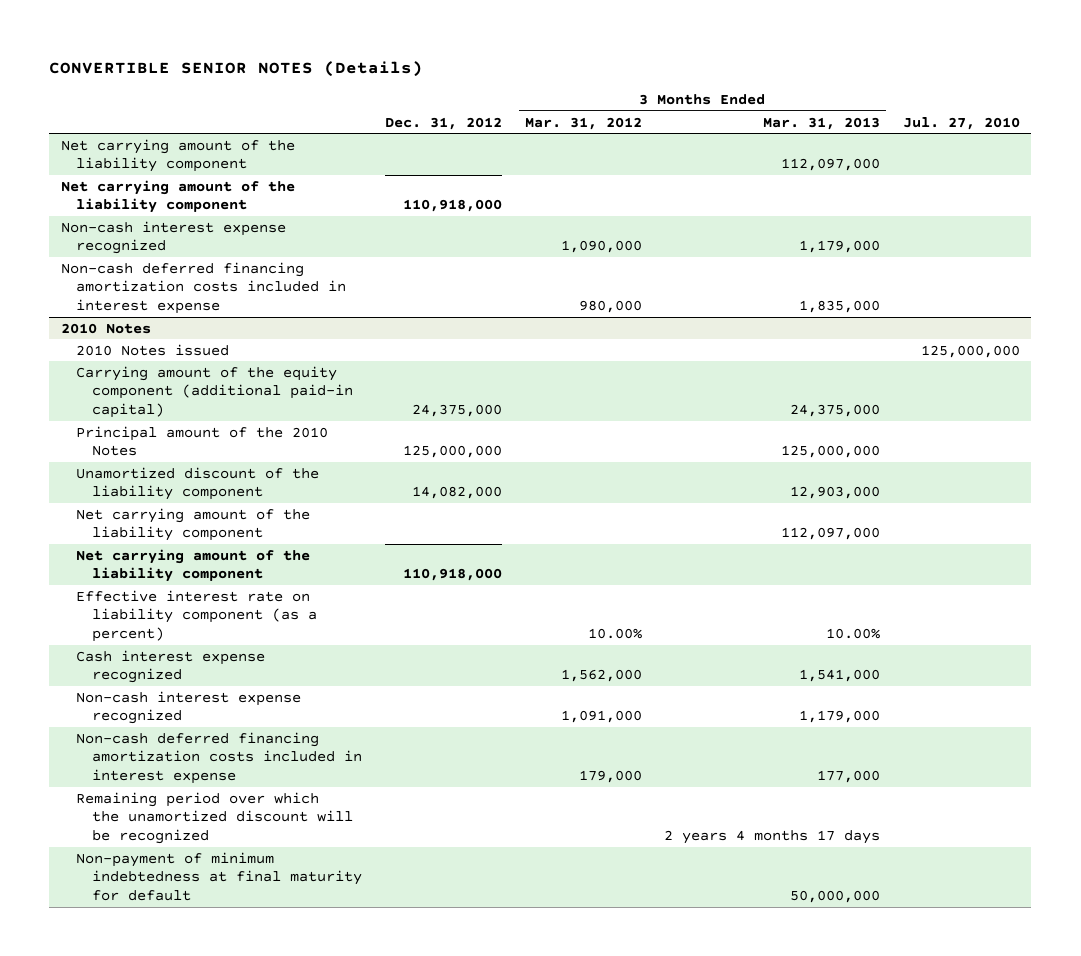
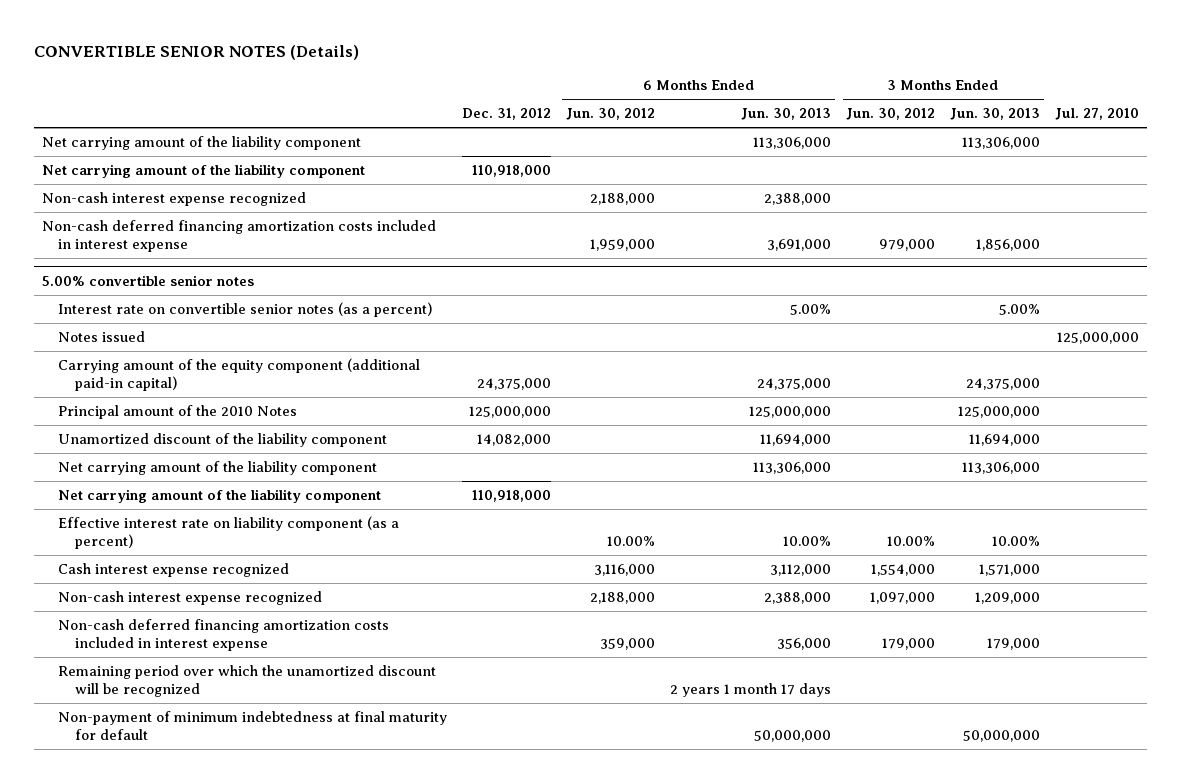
- | Dec. 31, 2012 | 3 Months Ended Mar. 31, 2012 | 3 Months Ended Mar. 31, 2013 | Jul. 27, 2010
+ | Dec. 31, 2012 | 6 Months Ended Jun. 30, 2012 | 6 Months Ended Jun. 30, 2013 | 3 Months Ended Jun. 30, 2012 | 3 Months Ended Jun. 30, 2013 | Jul. 27, 2010
- 2010 Notes
- 2010 Notes issued | | | | 125,000,000
+ 5.00% convertible senior notes
+ Interest rate on convertible senior notes (as a percent) | | | 5.00% | | 5.00% |
+ Notes issued | | | | | | 125,000,000

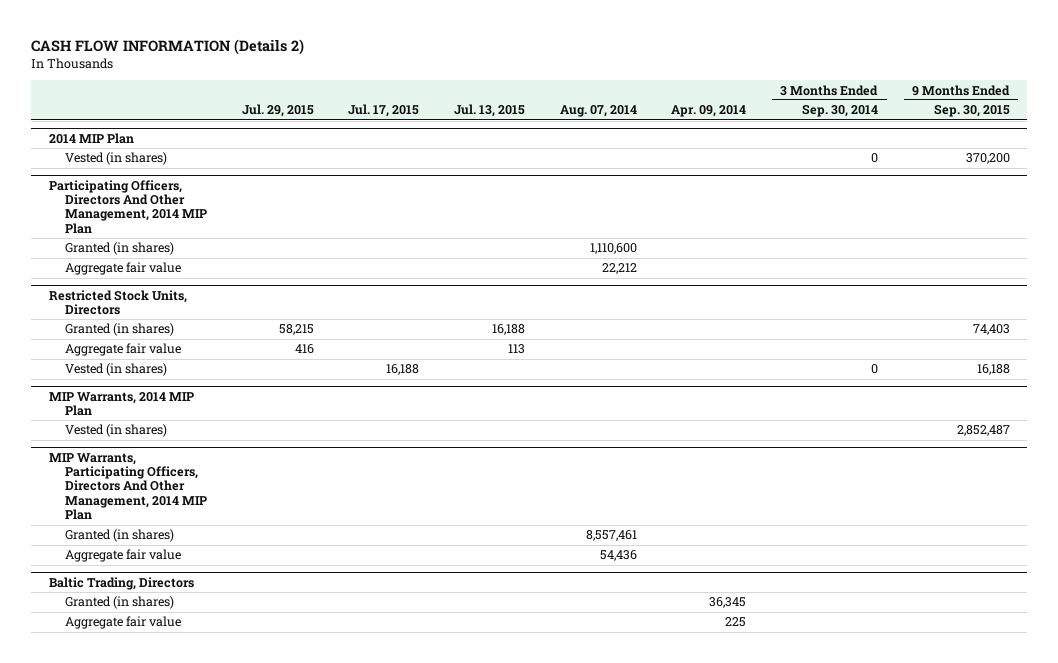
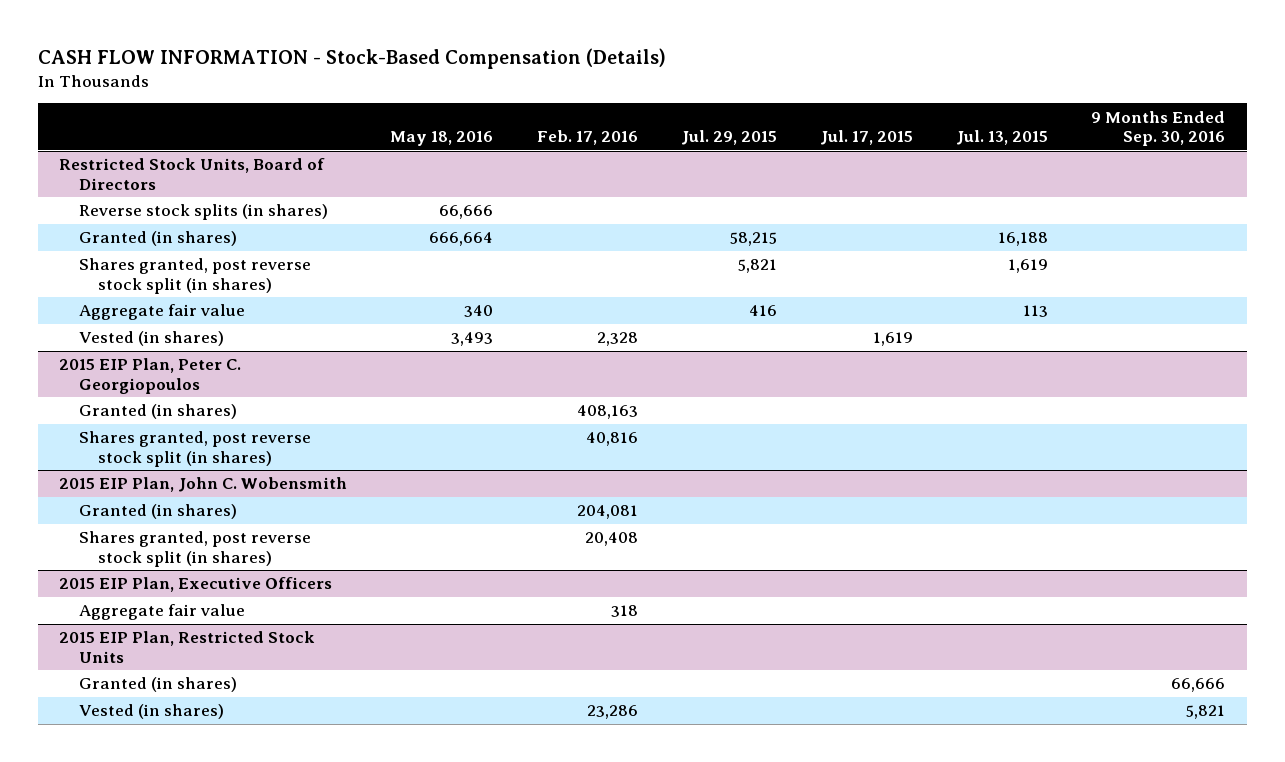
- CASH FLOW INFORMATION (Details 2)
+ CASH FLOW INFORMATION - Stock-Based Compensation (Details)
- | Jul. 29, 2015 | Jul. 17, 2015 | Jul. 13, 2015 | Aug. 07, 2014 | Apr. 09, 2014 | 3 Months Ended Sep. 30, 2014 | 9 Months Ended Sep. 30, 2015
+ | May 18, 2016 | Feb. 17, 2016 | Jul. 29, 2015 | Jul. 17, 2015 | Jul. 13, 2015 | 9 Months Ended Sep. 30, 2016
- 2014 MIP Plan
- Vested (in shares) | | | | | | 0 | 370,200
- Participating Officers, Directors And Other Management, 2014 MIP Plan
- Granted (in shares) | | | | 1,110,600 | | |
- Aggregate fair value | | | | 22,212 | | |
- Restricted Stock Units, Directors
+ Restricted Stock Units, Board of Directors
+ Reverse stock splits (in shares) | 66,666 | | | | |
+ Shares granted, post reverse stock split (in shares) | | | 5,821 | | 1,619 |
- Vested (in shares) | | 16,188 | | | | 0 | 16,188
- MIP Warrants, 2014 MIP Plan
- Vested (in shares) | | | | | | | 2,852,487
- MIP Warrants, Participating Officers, Directors And Other Management, 2014 MIP Plan
- Granted (in shares) | | | | 8,557,461 | | |
- Aggregate fair value | | | | 54,436 | | |
- Baltic Trading, Directors
- Granted (in shares) | | | | | 36,345 | |
- Aggregate fair value | | | | | 225 | |
+ Vested (in shares) | 3,493 | 2,328 | | 1,619 | |
+ 2015 EIP Plan, Peter C. Georgiopoulos
+ Granted (in shares) | | 408,163 | | | |
+ Shares granted, post reverse stock split (in shares) | | 40,816 | | | |
+ 2015 EIP Plan, John C. Wobensmith
+ Granted (in shares) | | 204,081 | | | |
+ Shares granted, post reverse stock split (in shares) | | 20,408 | | | |
+ 2015 EIP Plan, Executive Officers
+ Aggregate fair value | | 318 | | | |
+ 2015 EIP Plan, Restricted Stock Units
+ Granted (in shares) | | | | | | 66,666
+ Vested (in shares) | | 23,286 | | | | 5,821

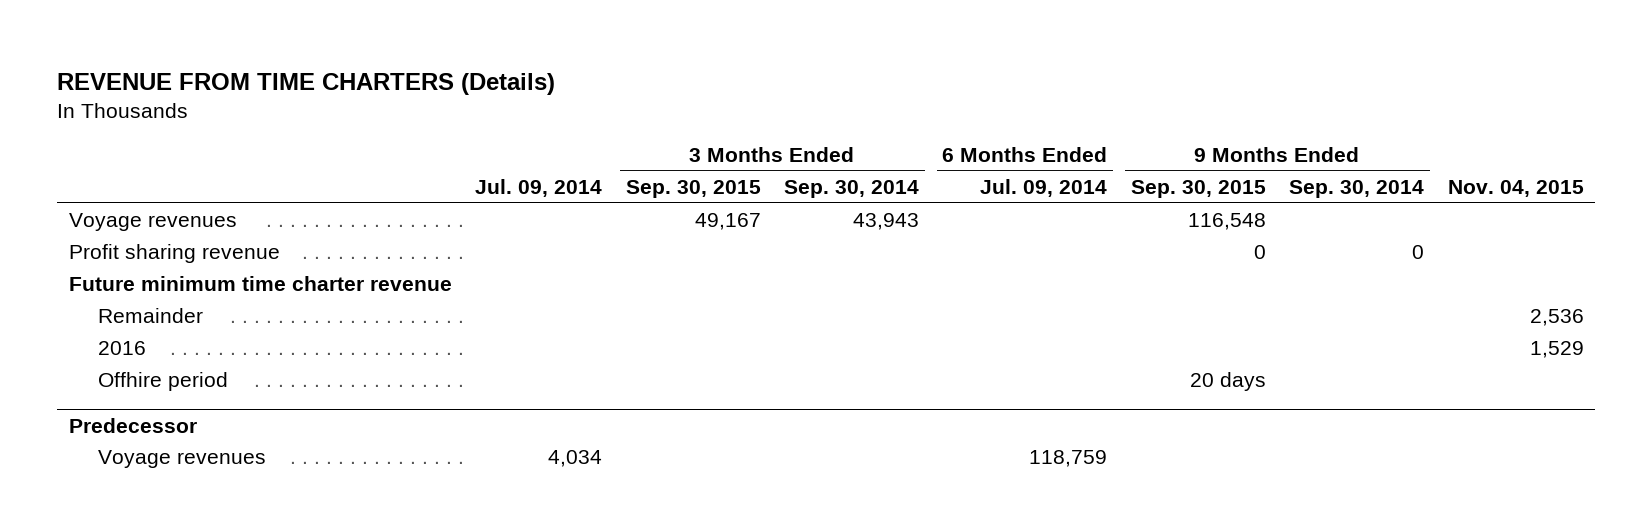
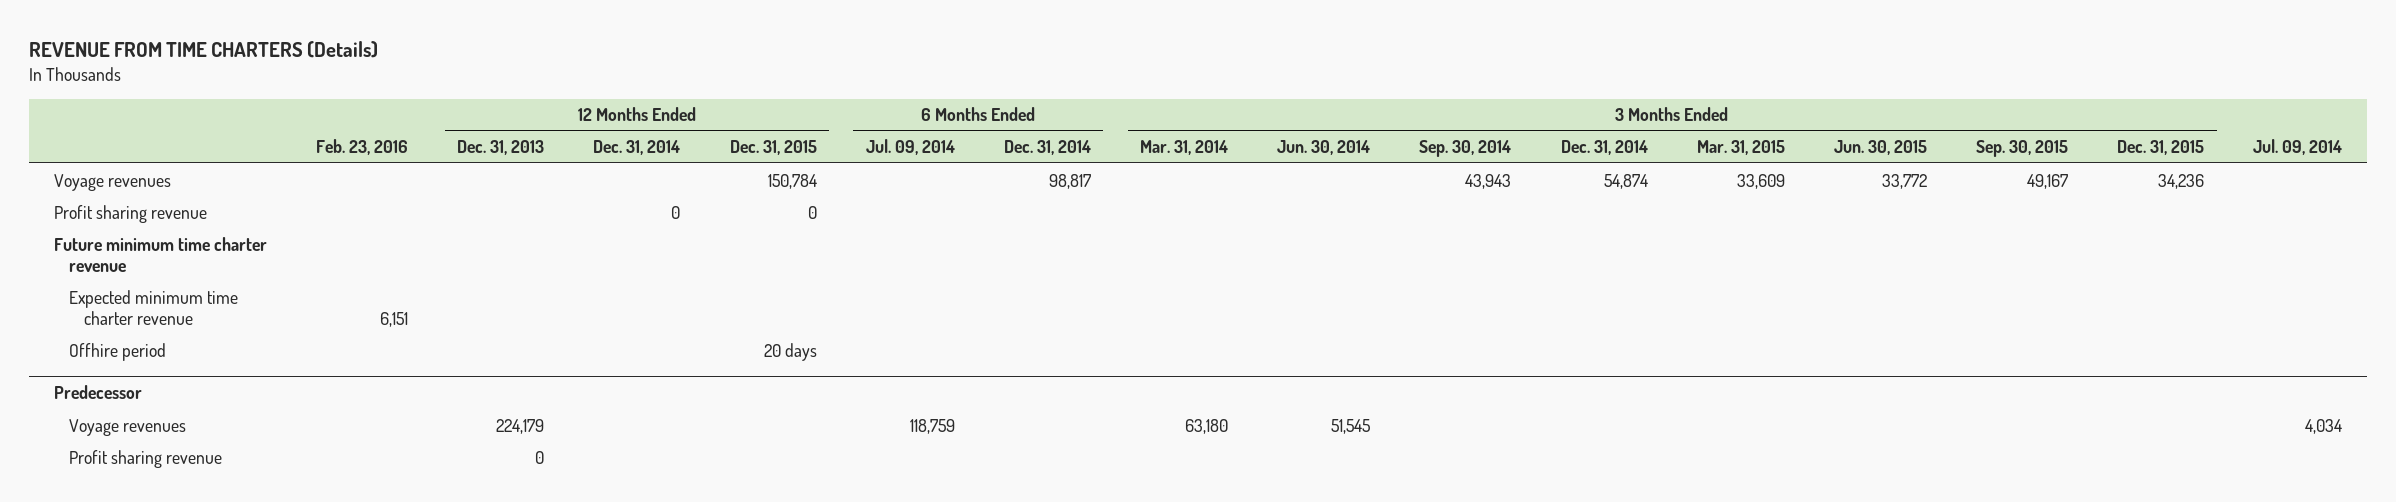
- | Jul. 09, 2014 | 3 Months Ended Sep. 30, 2015 | 3 Months Ended Sep. 30, 2014 | 6 Months Ended Jul. 09, 2014 | 9 Months Ended Sep. 30, 2015 | 9 Months Ended Sep. 30, 2014 | Nov. 04, 2015
+ | Feb. 23, 2016 | 12 Months Ended Dec. 31, 2013 | 12 Months Ended Dec. 31, 2014 | 12 Months Ended Dec. 31, 2015 | 6 Months Ended Jul. 09, 2014 | 6 Months Ended Dec. 31, 2014 | 3 Months Ended Mar. 31, 2014 | 3 Months Ended Jun. 30, 2014 | 3 Months Ended Sep. 30, 2014 | 3 Months Ended Dec. 31, 2014 | 3 Months Ended Mar. 31, 2015 | 3 Months Ended Jun. 30, 2015 | 3 Months Ended Sep. 30, 2015 | 3 Months Ended Dec. 31, 2015 | Jul. 09, 2014
- Remainder | | | | | | | 2,536
- 2016 | | | | | | | 1,529
+ Expected minimum time charter revenue | 6,151 | | | | | | | | | | | | | |
@ Predecessor
+ Profit sharing revenue | | 0 | | | | | | | | | | | | |

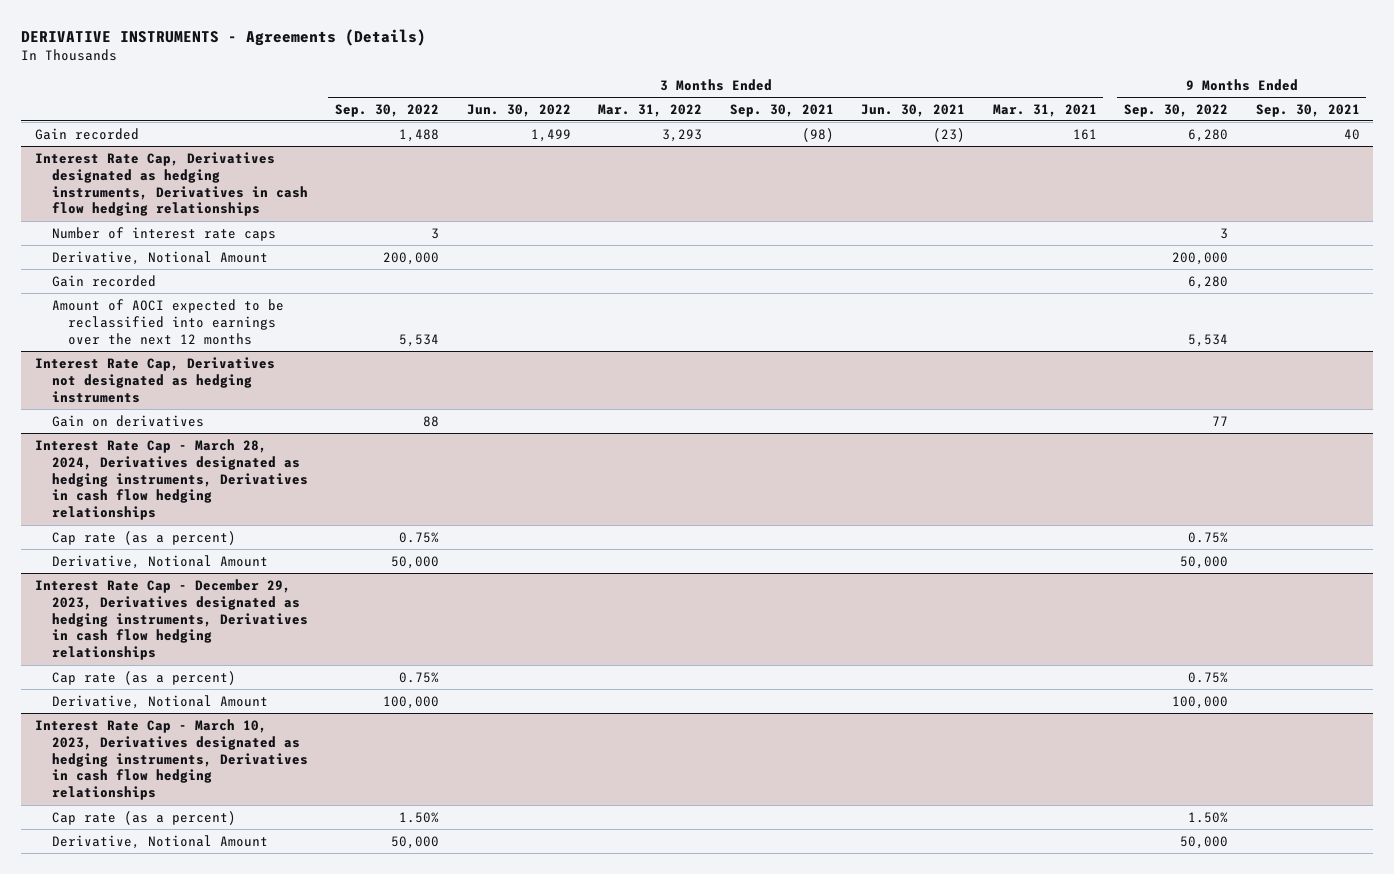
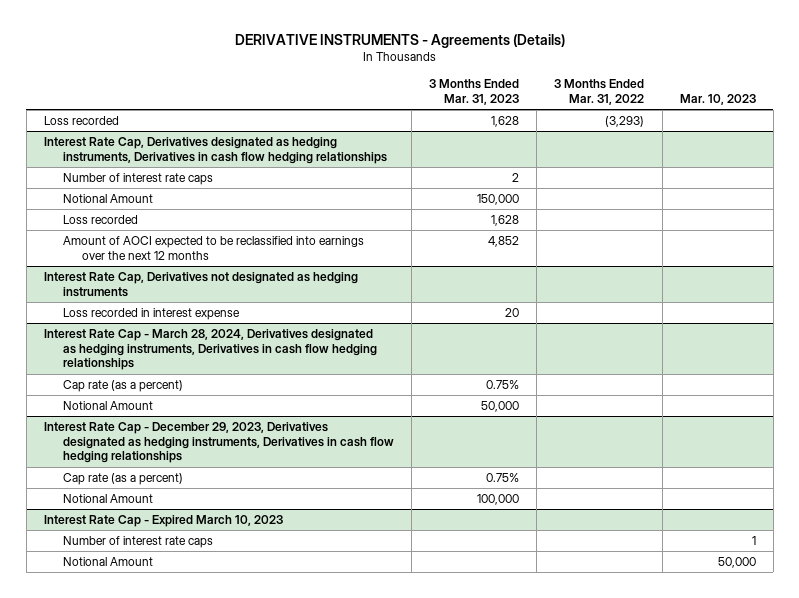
- | 3 Months Ended Sep. 30, 2022 | 3 Months Ended Jun. 30, 2022 | 3 Months Ended Mar. 31, 2022 | 3 Months Ended Sep. 30, 2021 | 3 Months Ended Jun. 30, 2021 | 3 Months Ended Mar. 31, 2021 | 9 Months Ended Sep. 30, 2022 | 9 Months Ended Sep. 30, 2021
+ | 3 Months Ended Mar. 31, 2023 | 3 Months Ended Mar. 31, 2022 | Mar. 10, 2023
- Gain recorded | 1,488 | 1,499 | 3,293 | (98) | (23) | 161 | 6,280 | 40
+ Loss recorded | 1,628 | (3,293) |
@ Interest Rate Cap, Derivatives designated as hedging instruments, Derivatives in cash flow hedging relationships
- Derivative, Notional Amount | 200,000 | | | | | | 200,000 |
- Gain recorded | | | | | | | 6,280 |
+ Notional Amount | 150,000 | |
+ Loss recorded | 1,628 | |
@ Interest Rate Cap, Derivatives not designated as hedging instruments
- Gain on derivatives | 88 | | | | | | 77 |
+ Loss recorded in interest expense | 20 | |
@ Interest Rate Cap - March 28, 2024, Derivatives designated as hedging instruments, Derivatives in cash flow hedging relationships
- Derivative, Notional Amount | 50,000 | | | | | | 50,000 |
+ Notional Amount | 50,000 | |
@ Interest Rate Cap - December 29, 2023, Derivatives designated as hedging instruments, Derivatives in cash flow hedging relationships
- Derivative, Notional Amount | 100,000 | | | | | | 100,000 |
- Interest Rate Cap - March 10, 2023, Derivatives designated as hedging instruments, Derivatives in cash flow hedging relationships
- Cap rate (as a percent) | 1.50% | | | | | | 1.50% |
- Derivative, Notional Amount | 50,000 | | | | | | 50,000 |
@ Interest Rate Cap - December 29, 2023, Derivatives designated as hedging instruments, Derivatives in cash flow hedging relationships
+ Notional Amount | 100,000 | |
+ Interest Rate Cap - Expired March 10, 2023
+ Number of interest rate caps | | | 1
+ Notional Amount | | | 50,000

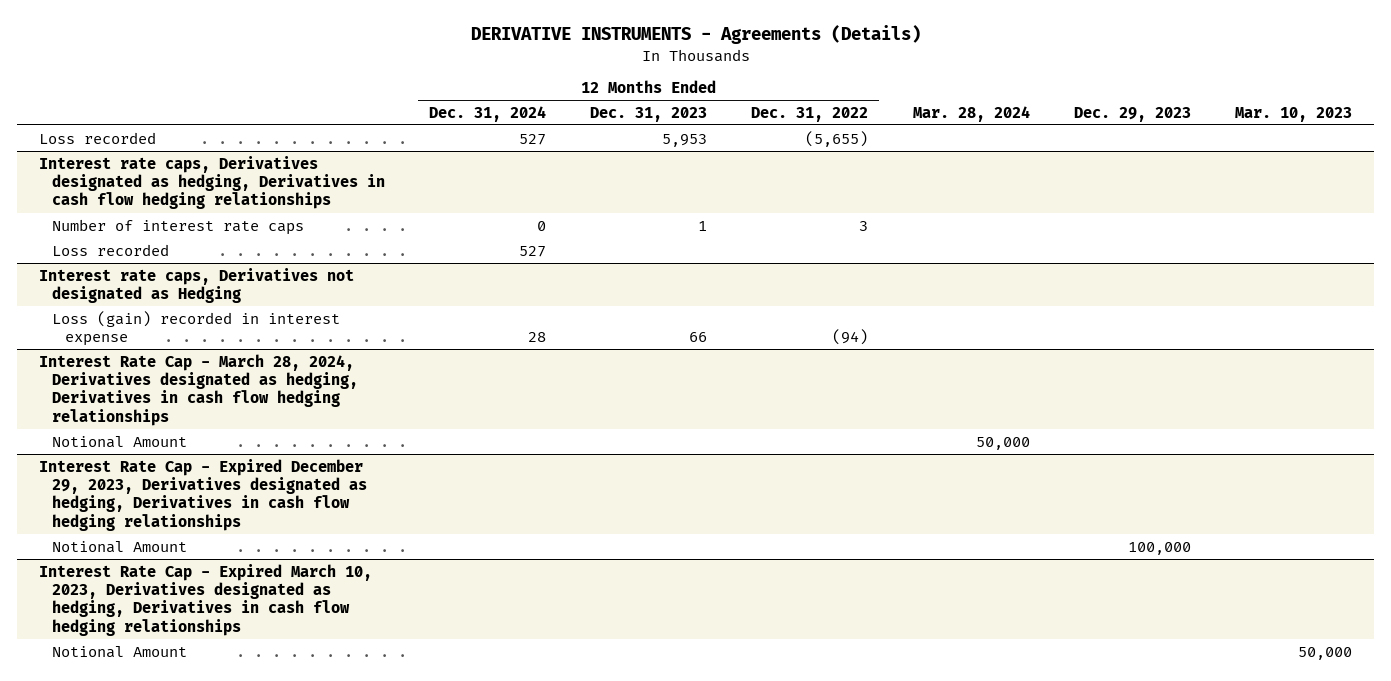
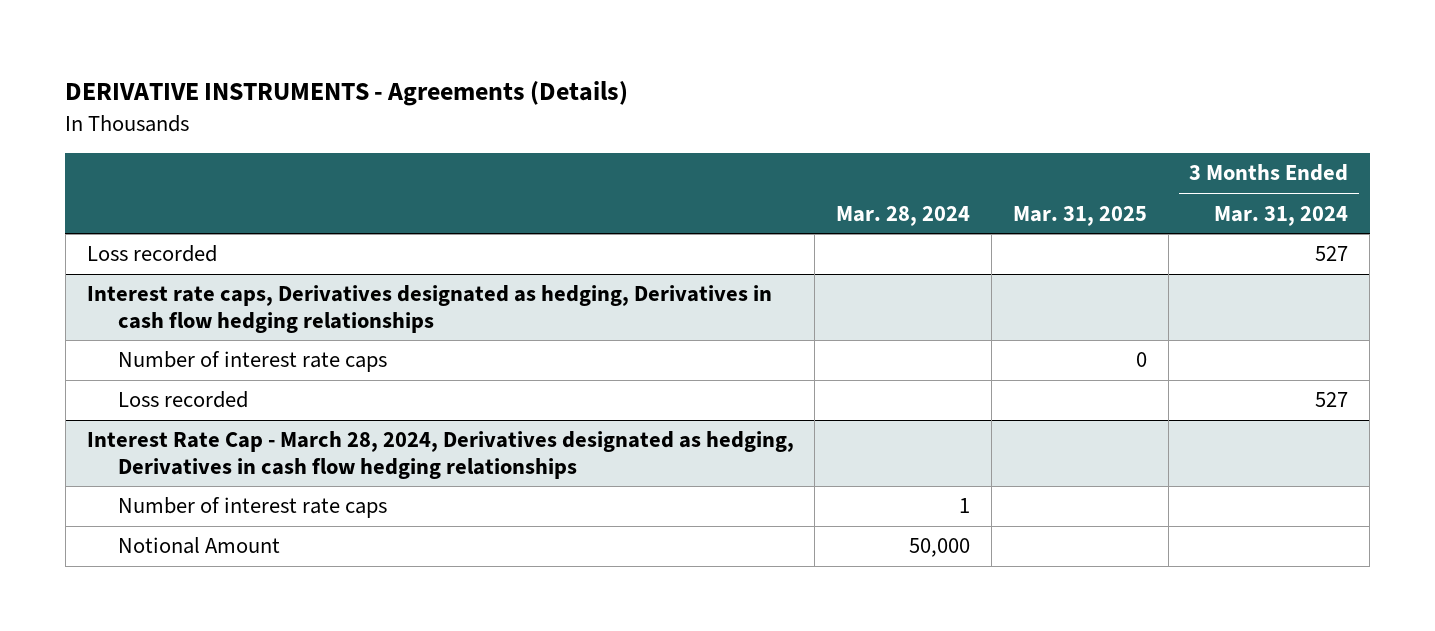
- | 12 Months Ended Dec. 31, 2024 | 12 Months Ended Dec. 31, 2023 | 12 Months Ended Dec. 31, 2022 | Mar. 28, 2024 | Dec. 29, 2023 | Mar. 10, 2023
+ | Mar. 28, 2024 | Mar. 31, 2025 | 3 Months Ended Mar. 31, 2024
- Interest rate caps, Derivatives not designated as Hedging
- Loss (gain) recorded in interest expense | 28 | 66 | (94) | | |
@ Interest Rate Cap - March 28, 2024, Derivatives designated as hedging, Derivatives in cash flow hedging relationships
+ Number of interest rate caps | 1 | |
- Interest Rate Cap - Expired December 29, 2023, Derivatives designated as hedging, Derivatives in cash flow hedging relationships
- Notional Amount | | | | | 100,000 |
- Interest Rate Cap - Expired March 10, 2023, Derivatives designated as hedging, Derivatives in cash flow hedging relationships
- Notional Amount | | | | | | 50,000

